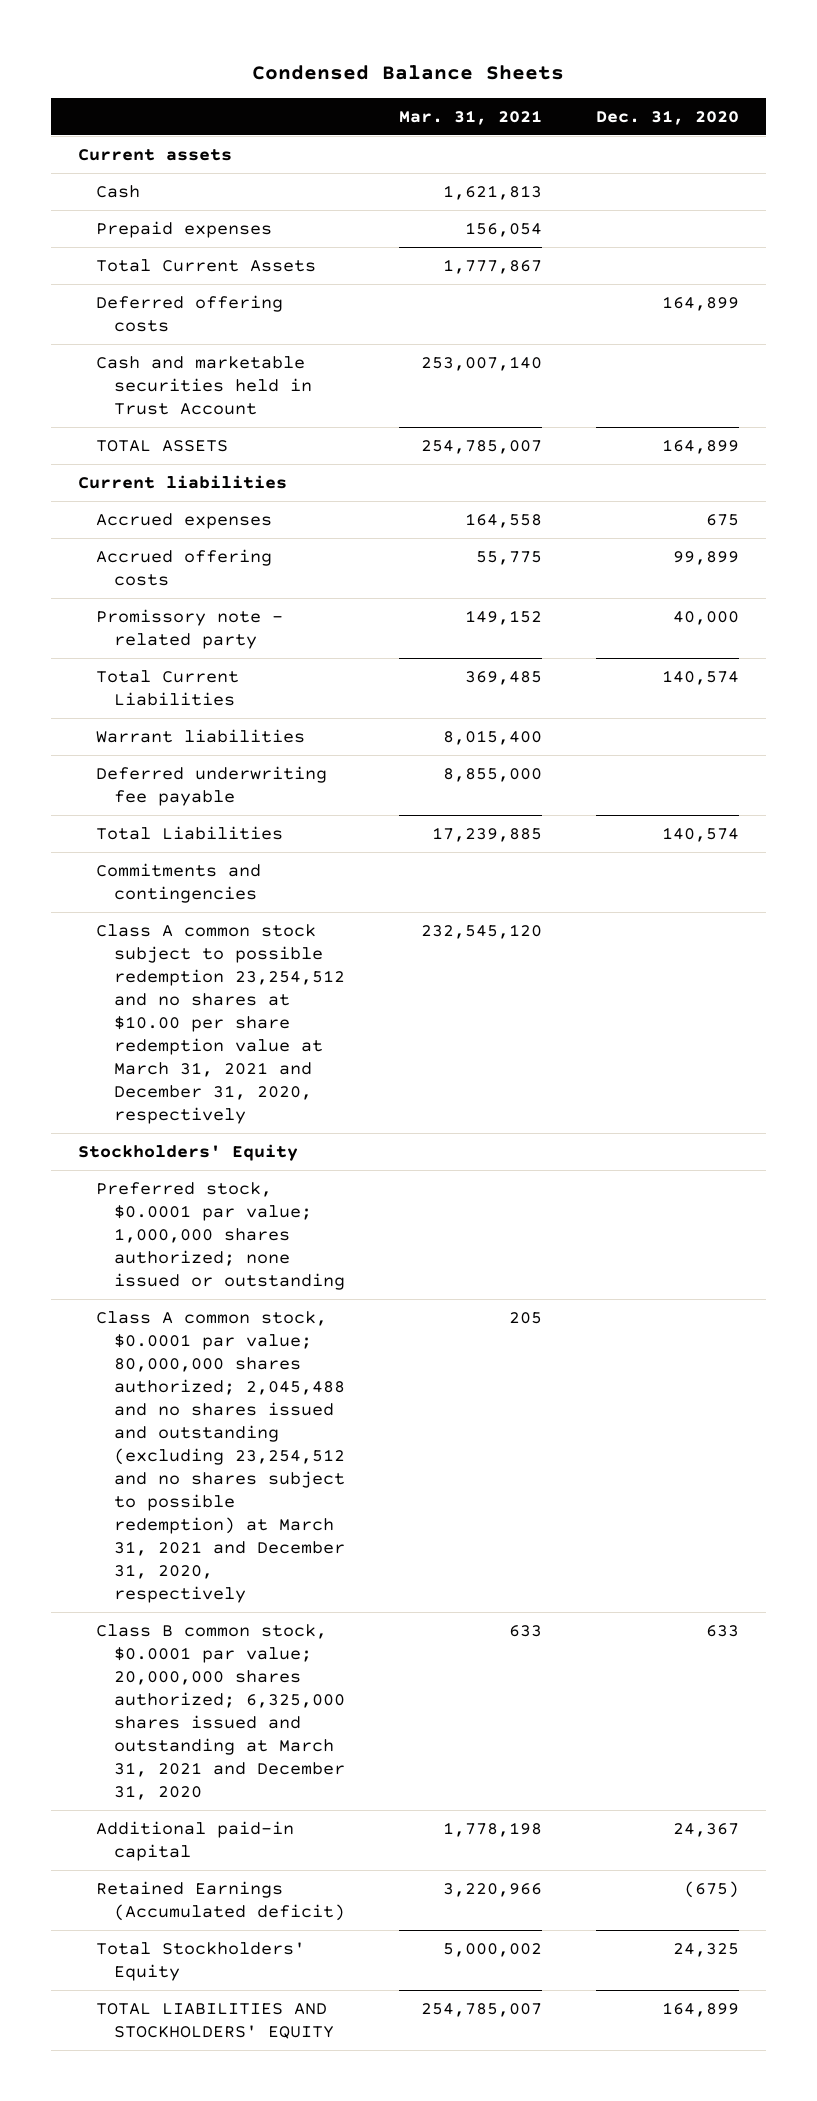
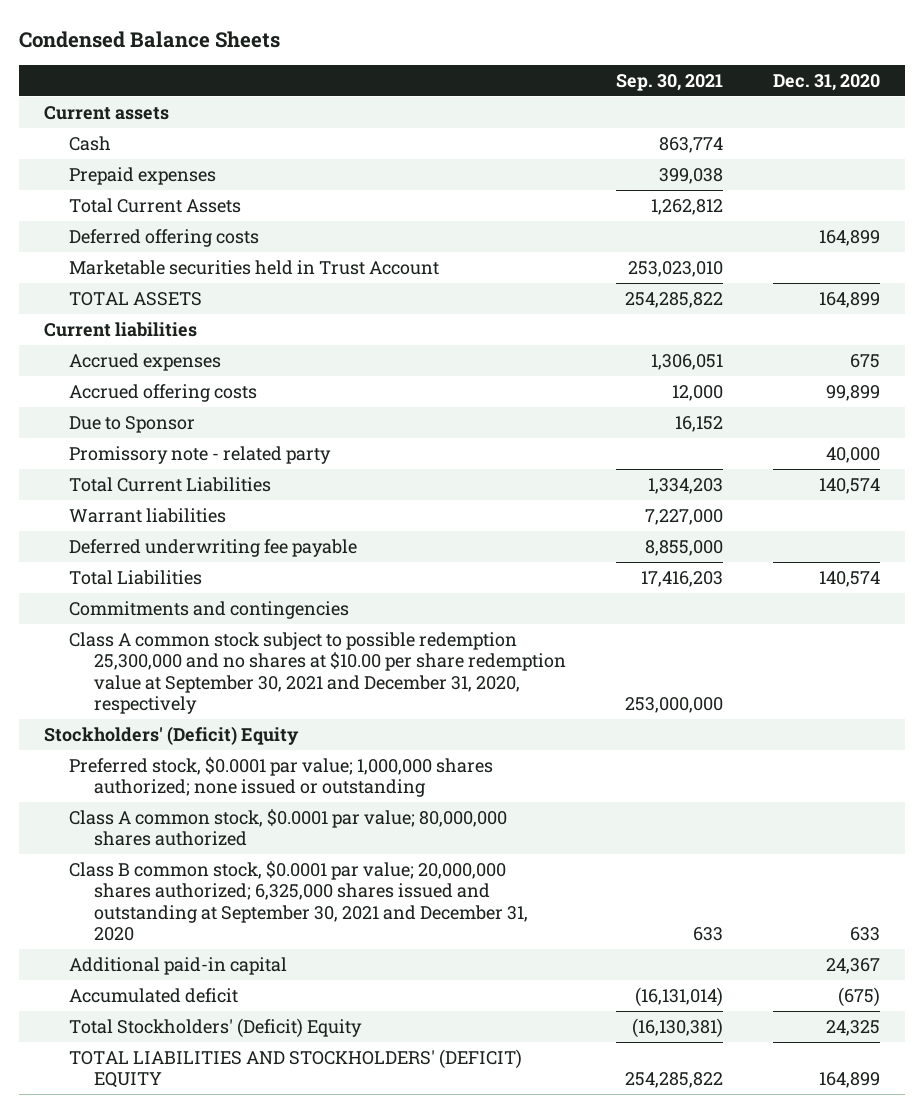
- | Mar. 31, 2021 | Dec. 31, 2020
+ | Sep. 30, 2021 | Dec. 31, 2020
- Cash and marketable securities held in Trust Account | 253,007,140 |
+ Marketable securities held in Trust Account | 253,023,010 |
+ Due to Sponsor | 16,152 |
- Class A common stock subject to possible redemption 23,254,512 and no shares at $10.00 per share redemption value at March 31, 2021 and December 31, 2020, respectively | 232,545,120 |
- Stockholders' Equity
+ Class A common stock subject to possible redemption 25,300,000 and no shares at $10.00 per share redemption value at September 30, 2021 and December 31, 2020, respectively | 253,000,000 |
+ Stockholders' (Deficit) Equity
- Class A common stock, $0.0001 par value; 80,000,000 shares authorized; 2,045,488 and no shares issued and outstanding (excluding 23,254,512 and no shares subject to possible redemption) at March 31, 2021 and December 31, 2020, respectively | 205 |
- Class B common stock, $0.0001 par value; 20,000,000 shares authorized; 6,325,000 shares issued and outstanding at March 31, 2021 and December 31, 2020 | 633 | 633
+ Class A common stock, $0.0001 par value; 80,000,000 shares authorized
+ Class B common stock, $0.0001 par value; 20,000,000 shares authorized; 6,325,000 shares issued and outstanding at September 30, 2021 and December 31, 2020 | 633 | 633
- Retained Earnings (Accumulated deficit) | 3,220,966 | (675)
- Total Stockholders' Equity | 5,000,002 | 24,325
- TOTAL LIABILITIES AND STOCKHOLDERS' EQUITY | 254,785,007 | 164,899
+ Accumulated deficit | (16,131,014) | (675)
+ Total Stockholders' (Deficit) Equity | (16,130,381) | 24,325
+ TOTAL LIABILITIES AND STOCKHOLDERS' (DEFICIT) EQUITY | 254,285,822 | 164,899

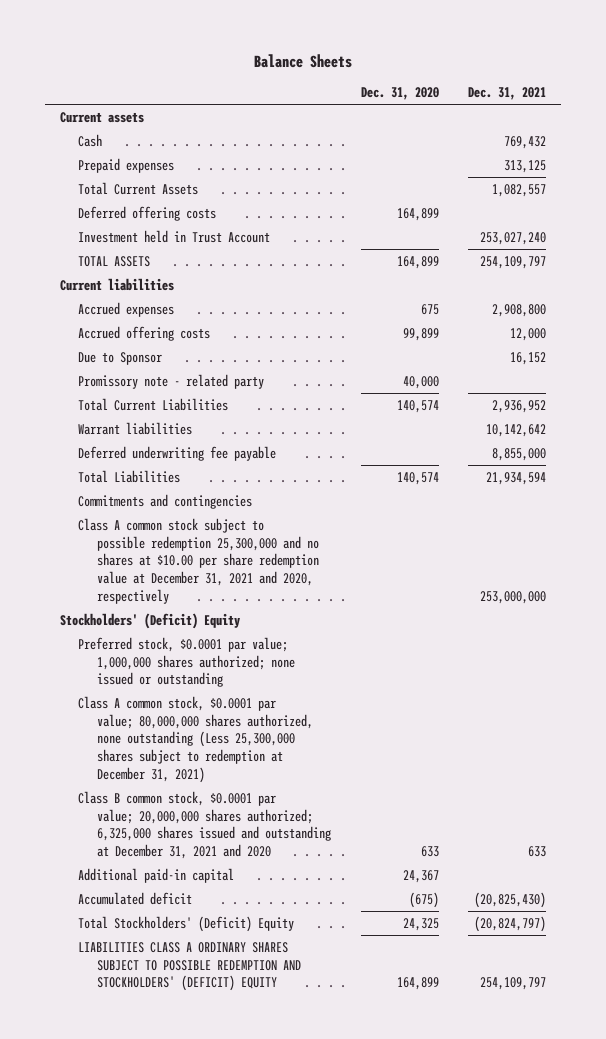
- Condensed Balance Sheets
+ Balance Sheets
- | Sep. 30, 2021 | Dec. 31, 2020
+ | Dec. 31, 2020 | Dec. 31, 2021
- Marketable securities held in Trust Account | 253,023,010 |
+ Investment held in Trust Account | | 253,027,240
- Class A common stock subject to possible redemption 25,300,000 and no shares at $10.00 per share redemption value at September 30, 2021 and December 31, 2020, respectively | 253,000,000 |
+ Class A common stock subject to possible redemption 25,300,000 and no shares at $10.00 per share redemption value at December 31, 2021 and 2020, respectively | | 253,000,000
- Class A common stock, $0.0001 par value; 80,000,000 shares authorized
- Class B common stock, $0.0001 par value; 20,000,000 shares authorized; 6,325,000 shares issued and outstanding at September 30, 2021 and December 31, 2020 | 633 | 633
+ Class A common stock, $0.0001 par value; 80,000,000 shares authorized, none outstanding (Less 25,300,000 shares subject to redemption at December 31, 2021)
+ Class B common stock, $0.0001 par value; 20,000,000 shares authorized; 6,325,000 shares issued and outstanding at December 31, 2021 and 2020 | 633 | 633
- TOTAL LIABILITIES AND STOCKHOLDERS' (DEFICIT) EQUITY | 254,285,822 | 164,899
+ LIABILITIES CLASS A ORDINARY SHARES SUBJECT TO POSSIBLE REDEMPTION AND STOCKHOLDERS' (DEFICIT) EQUITY | 164,899 | 254,109,797

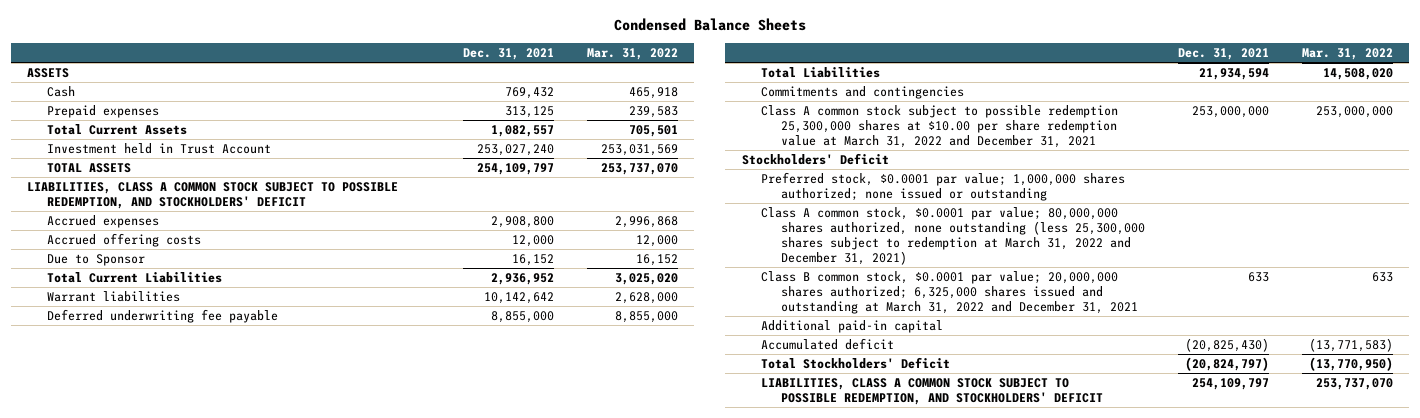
- Balance Sheets
+ Condensed Balance Sheets
- | Dec. 31, 2020 | Dec. 31, 2021
+ | Dec. 31, 2021 | Mar. 31, 2022
- Current assets
+ ASSETS
- Deferred offering costs | 164,899 |
- Current liabilities
+ LIABILITIES, CLASS A COMMON STOCK SUBJECT TO POSSIBLE REDEMPTION, AND STOCKHOLDERS' DEFICIT
- Promissory note - related party | 40,000 |
- Class A common stock subject to possible redemption 25,300,000 and no shares at $10.00 per share redemption value at December 31, 2021 and 2020, respectively | | 253,000,000
- Stockholders' (Deficit) Equity
+ Class A common stock subject to possible redemption 25,300,000 shares at $10.00 per share redemption value at March 31, 2022 and December 31, 2021 | 253,000,000 | 253,000,000
+ Stockholders' Deficit
- Class A common stock, $0.0001 par value; 80,000,000 shares authorized, none outstanding (Less 25,300,000 shares subject to redemption at December 31, 2021)
- Class B common stock, $0.0001 par value; 20,000,000 shares authorized; 6,325,000 shares issued and outstanding at December 31, 2021 and 2020 | 633 | 633
+ Class A common stock, $0.0001 par value; 80,000,000 shares authorized, none outstanding (less 25,300,000 shares subject to redemption at March 31, 2022 and December 31, 2021)
+ Class B common stock, $0.0001 par value; 20,000,000 shares authorized; 6,325,000 shares issued and outstanding at March 31, 2022 and December 31, 2021 | 633 | 633
- Total Stockholders' (Deficit) Equity | 24,325 | (20,824,797)
- LIABILITIES CLASS A ORDINARY SHARES SUBJECT TO POSSIBLE REDEMPTION AND STOCKHOLDERS' (DEFICIT) EQUITY | 164,899 | 254,109,797
+ Total Stockholders' Deficit | (20,824,797) | (13,770,950)
+ LIABILITIES, CLASS A COMMON STOCK SUBJECT TO POSSIBLE REDEMPTION, AND STOCKHOLDERS' DEFICIT | 254,109,797 | 253,737,070

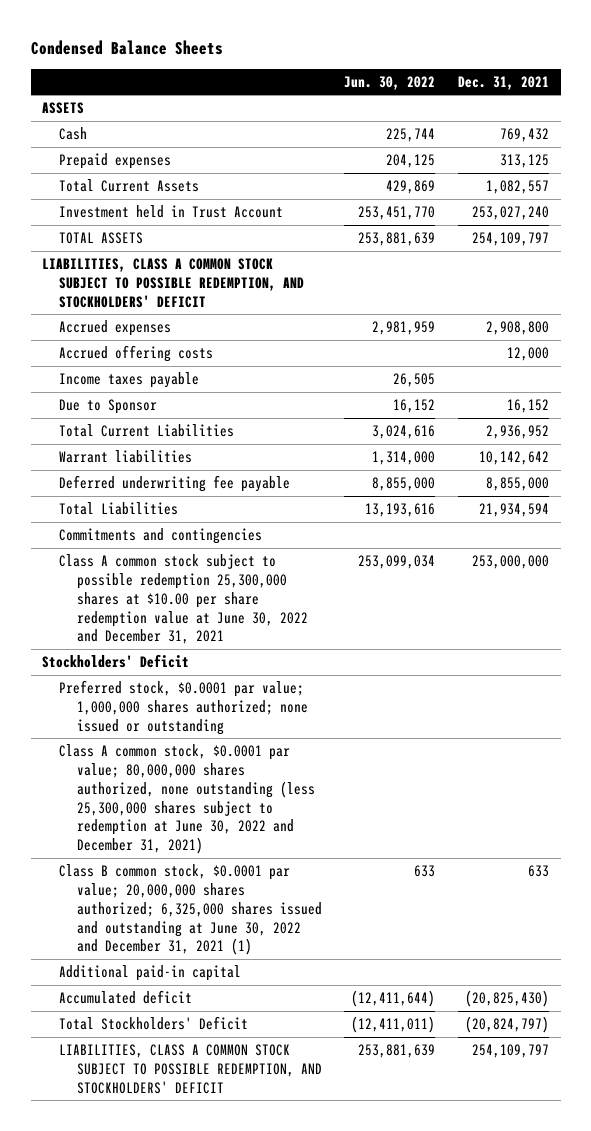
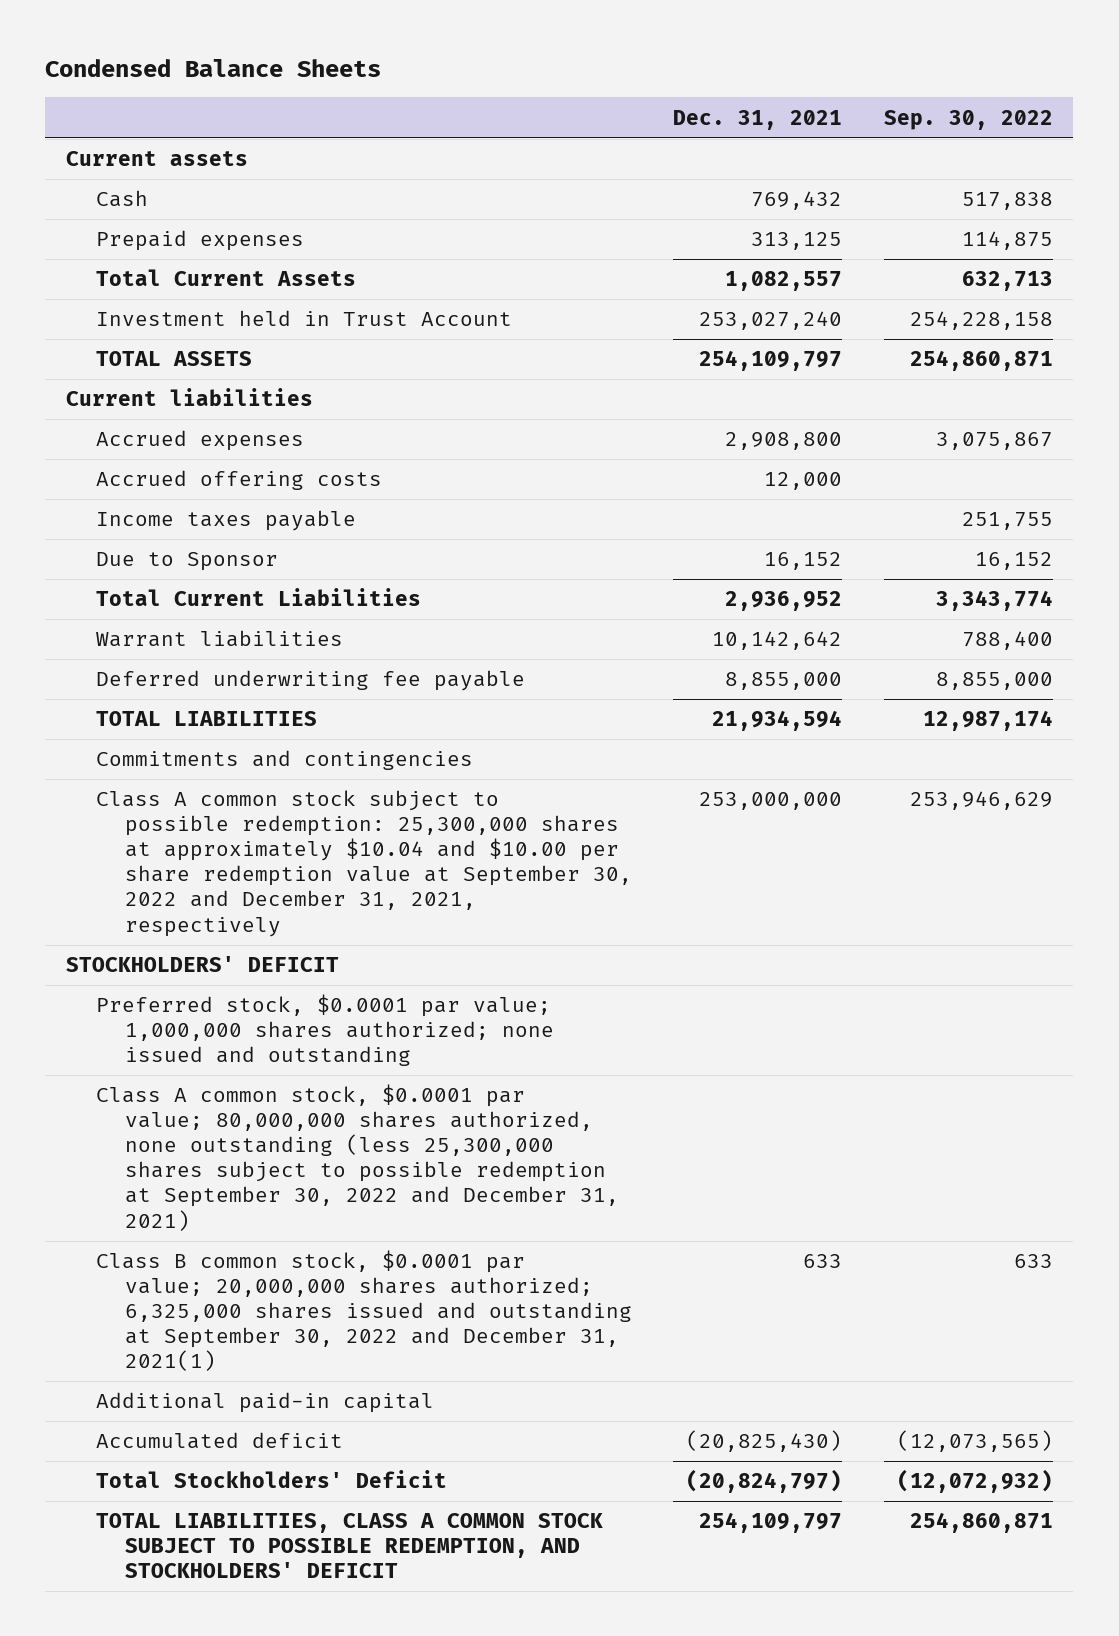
- | Jun. 30, 2022 | Dec. 31, 2021
+ | Dec. 31, 2021 | Sep. 30, 2022
- ASSETS
+ Current assets
- LIABILITIES, CLASS A COMMON STOCK SUBJECT TO POSSIBLE REDEMPTION, AND STOCKHOLDERS' DEFICIT
+ Current liabilities
- Total Liabilities | 13,193,616 | 21,934,594
+ TOTAL LIABILITIES | 21,934,594 | 12,987,174
- Class A common stock subject to possible redemption 25,300,000 shares at $10.00 per share redemption value at June 30, 2022 and December 31, 2021 | 253,099,034 | 253,000,000
- Stockholders' Deficit
- Preferred stock, $0.0001 par value; 1,000,000 shares authorized; none issued or outstanding
- Class A common stock, $0.0001 par value; 80,000,000 shares authorized, none outstanding (less 25,300,000 shares subject to redemption at June 30, 2022 and December 31, 2021)
- Class B common stock, $0.0001 par value; 20,000,000 shares authorized; 6,325,000 shares issued and outstanding at June 30, 2022 and December 31, 2021 (1) | 633 | 633
+ Class A common stock subject to possible redemption: 25,300,000 shares at approximately $10.04 and $10.00 per share redemption value at September 30, 2022 and December 31, 2021, respectively | 253,000,000 | 253,946,629
+ STOCKHOLDERS' DEFICIT
+ Preferred stock, $0.0001 par value; 1,000,000 shares authorized; none issued and outstanding
+ Class A common stock, $0.0001 par value; 80,000,000 shares authorized, none outstanding (less 25,300,000 shares subject to possible redemption at September 30, 2022 and December 31, 2021)
+ Class B common stock, $0.0001 par value; 20,000,000 shares authorized; 6,325,000 shares issued and outstanding at September 30, 2022 and December 31, 2021(1) | 633 | 633
- LIABILITIES, CLASS A COMMON STOCK SUBJECT TO POSSIBLE REDEMPTION, AND STOCKHOLDERS' DEFICIT | 253,881,639 | 254,109,797
+ TOTAL LIABILITIES, CLASS A COMMON STOCK SUBJECT TO POSSIBLE REDEMPTION, AND STOCKHOLDERS' DEFICIT | 254,109,797 | 254,860,871

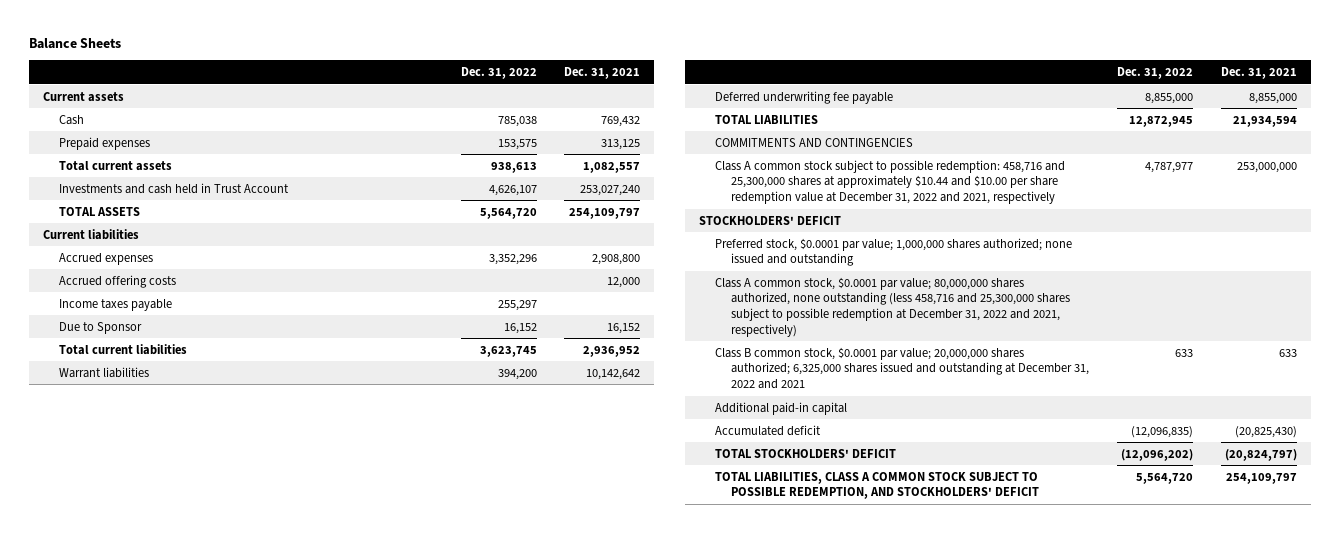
- Condensed Balance Sheets
+ Balance Sheets
- | Dec. 31, 2021 | Sep. 30, 2022
+ | Dec. 31, 2022 | Dec. 31, 2021
- Total Current Assets | 1,082,557 | 632,713
- Investment held in Trust Account | 253,027,240 | 254,228,158
+ Total current assets | 938,613 | 1,082,557
+ Investments and cash held in Trust Account | 4,626,107 | 253,027,240
- Total Current Liabilities | 2,936,952 | 3,343,774
+ Total current liabilities | 3,623,745 | 2,936,952
- Commitments and contingencies
- Class A common stock subject to possible redemption: 25,300,000 shares at approximately $10.04 and $10.00 per share redemption value at September 30, 2022 and December 31, 2021, respectively | 253,000,000 | 253,946,629
+ COMMITMENTS AND CONTINGENCIES
+ Class A common stock subject to possible redemption: 458,716 and 25,300,000 shares at approximately $10.44 and $10.00 per share redemption value at December 31, 2022 and 2021, respectively | 4,787,977 | 253,000,000
- Class A common stock, $0.0001 par value; 80,000,000 shares authorized, none outstanding (less 25,300,000 shares subject to possible redemption at September 30, 2022 and December 31, 2021)
- Class B common stock, $0.0001 par value; 20,000,000 shares authorized; 6,325,000 shares issued and outstanding at September 30, 2022 and December 31, 2021(1) | 633 | 633
+ Class A common stock, $0.0001 par value; 80,000,000 shares authorized, none outstanding (less 458,716 and 25,300,000 shares subject to possible redemption at December 31, 2022 and 2021, respectively)
+ Class B common stock, $0.0001 par value; 20,000,000 shares authorized; 6,325,000 shares issued and outstanding at December 31, 2022 and 2021 | 633 | 633
- Total Stockholders' Deficit | (20,824,797) | (12,072,932)
+ TOTAL STOCKHOLDERS' DEFICIT | (12,096,202) | (20,824,797)

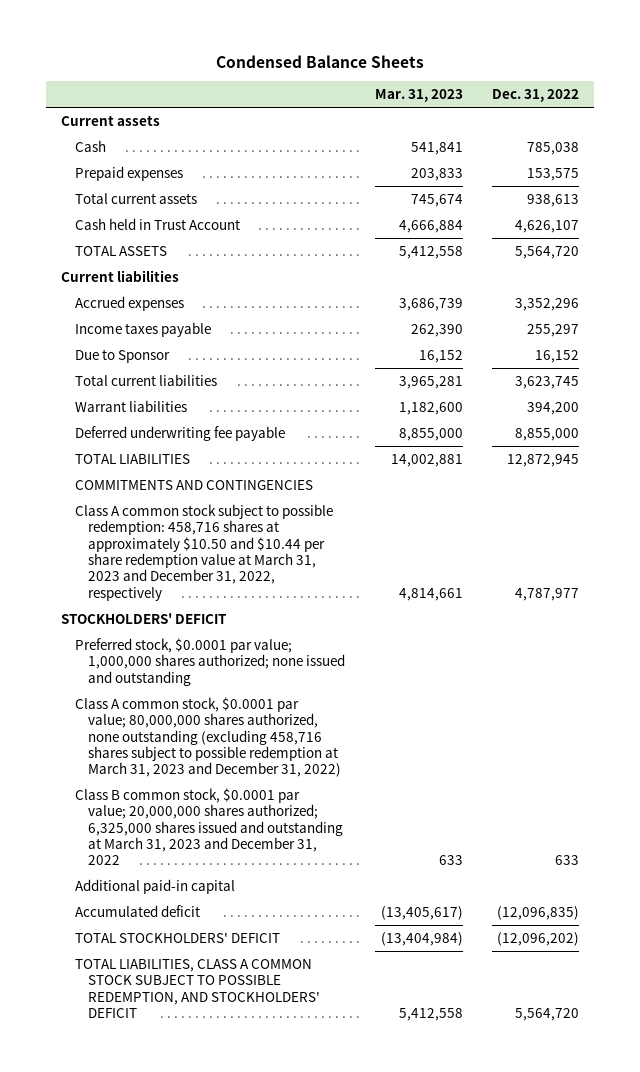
- Balance Sheets
+ Condensed Balance Sheets
- | Dec. 31, 2022 | Dec. 31, 2021
+ | Mar. 31, 2023 | Dec. 31, 2022
- Investments and cash held in Trust Account | 4,626,107 | 253,027,240
+ Cash held in Trust Account | 4,666,884 | 4,626,107
- Accrued offering costs | | 12,000
- Class A common stock subject to possible redemption: 458,716 and 25,300,000 shares at approximately $10.44 and $10.00 per share redemption value at December 31, 2022 and 2021, respectively | 4,787,977 | 253,000,000
+ Class A common stock subject to possible redemption: 458,716 shares at approximately $10.50 and $10.44 per share redemption value at March 31, 2023 and December 31, 2022, respectively | 4,814,661 | 4,787,977
- Class A common stock, $0.0001 par value; 80,000,000 shares authorized, none outstanding (less 458,716 and 25,300,000 shares subject to possible redemption at December 31, 2022 and 2021, respectively)
- Class B common stock, $0.0001 par value; 20,000,000 shares authorized; 6,325,000 shares issued and outstanding at December 31, 2022 and 2021 | 633 | 633
+ Class A common stock, $0.0001 par value; 80,000,000 shares authorized, none outstanding (excluding 458,716 shares subject to possible redemption at March 31, 2023 and December 31, 2022)
+ Class B common stock, $0.0001 par value; 20,000,000 shares authorized; 6,325,000 shares issued and outstanding at March 31, 2023 and December 31, 2022 | 633 | 633

